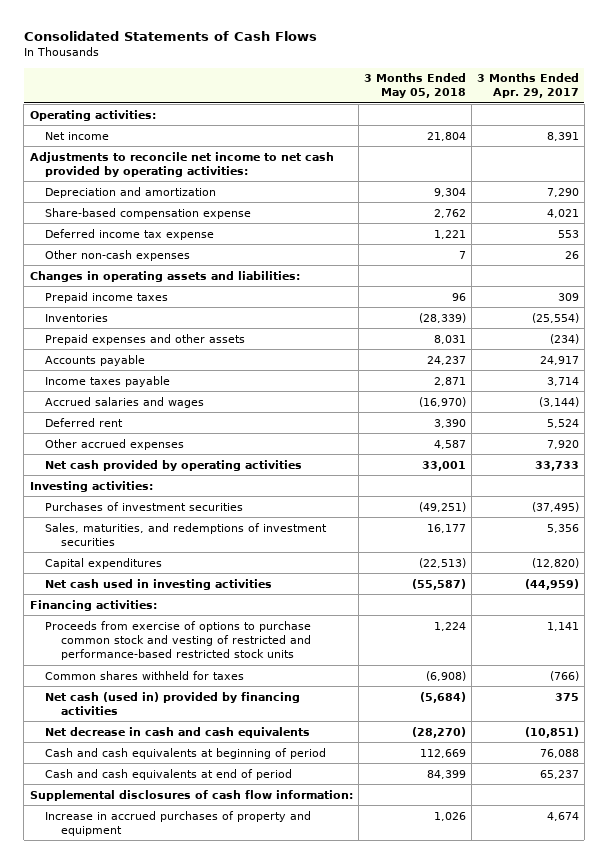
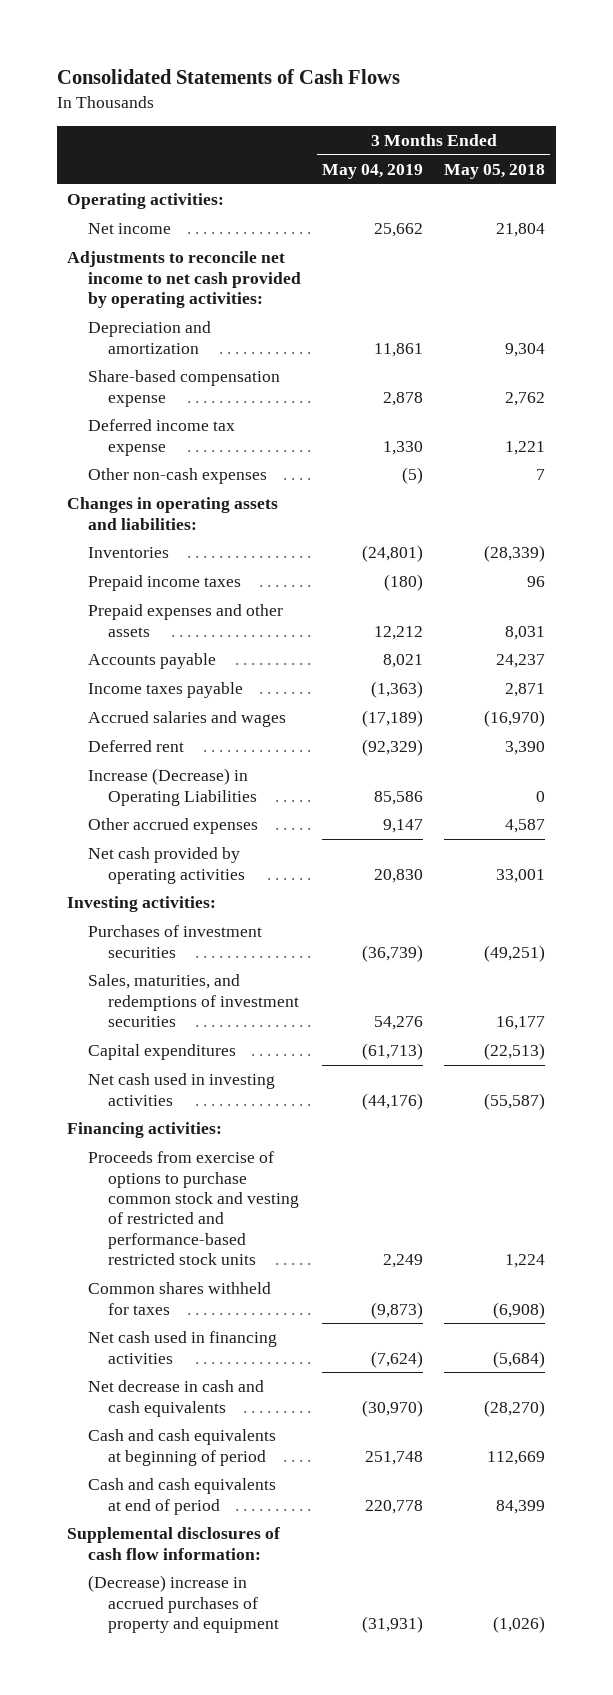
- | 3 Months Ended May 05, 2018 | 3 Months Ended Apr. 29, 2017
+ | 3 Months Ended May 04, 2019 | 3 Months Ended May 05, 2018
moved down: Prepaid income taxes | (180) | 96
+ Increase (Decrease) in Operating Liabilities | 85,586 | 0
- Net cash (used in) provided by financing activities | (5,684) | 375
+ Net cash used in financing activities | (7,624) | (5,684)
- Increase in accrued purchases of property and equipment | 1,026 | 4,674
+ (Decrease) increase in accrued purchases of property and equipment | (31,931) | (1,026)

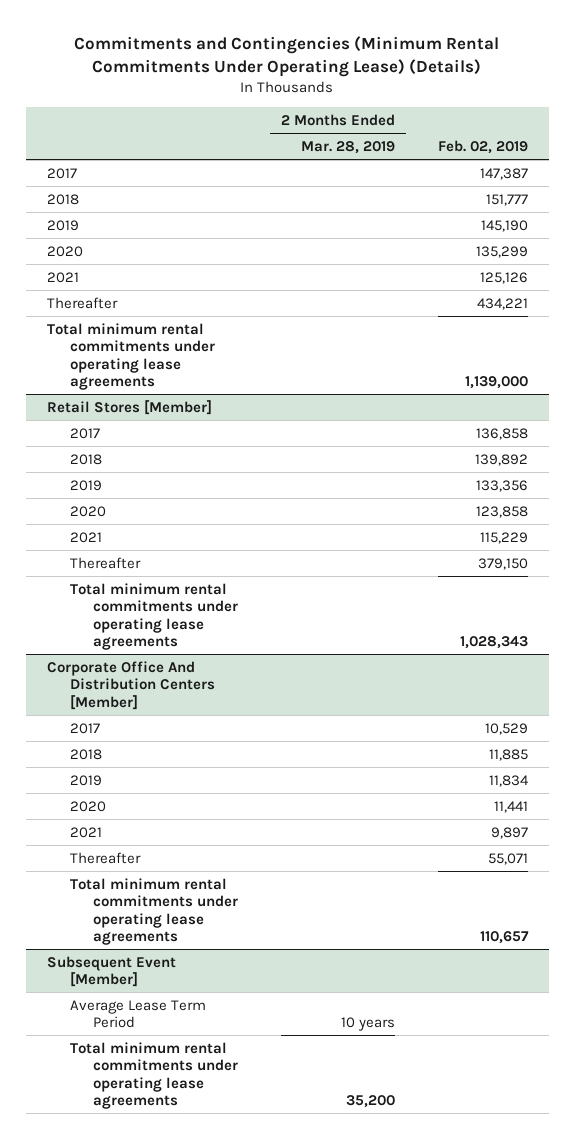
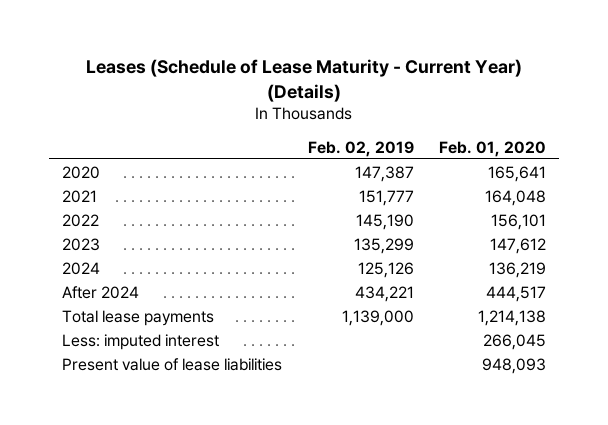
- Commitments and Contingencies (Minimum Rental Commitments Under Operating Lease) (Details)
+ Leases (Schedule of Lease Maturity - Current Year) (Details)
- | 2 Months Ended Mar. 28, 2019 | Feb. 02, 2019
+ | Feb. 02, 2019 | Feb. 01, 2020
- 2017 | | 147,387
- 2018 | | 151,777
- 2019 | | 145,190
- 2020 | | 135,299
- 2021 | | 125,126
- Thereafter | | 434,221
- Total minimum rental commitments under operating lease agreements | | 1,139,000
- Retail Stores [Member]
- 2017 | | 136,858
- 2018 | | 139,892
- 2019 | | 133,356
- 2020 | | 123,858
- 2021 | | 115,229
- Thereafter | | 379,150
- Total minimum rental commitments under operating lease agreements | | 1,028,343
- Corporate Office And Distribution Centers [Member]
- 2017 | | 10,529
- 2018 | | 11,885
- 2019 | | 11,834
- 2020 | | 11,441
- 2021 | | 9,897
- Thereafter | | 55,071
- Total minimum rental commitments under operating lease agreements | | 110,657
- Subsequent Event [Member]
- Average Lease Term Period | 10 years |
- Total minimum rental commitments under operating lease agreements | 35,200 |
+ 2020 | 147,387 | 165,641
+ 2021 | 151,777 | 164,048
+ 2022 | 145,190 | 156,101
+ 2023 | 135,299 | 147,612
+ 2024 | 125,126 | 136,219
+ After 2024 | 434,221 | 444,517
+ Total lease payments | 1,139,000 | 1,214,138
+ Less: imputed interest | | 266,045
+ Present value of lease liabilities | | 948,093

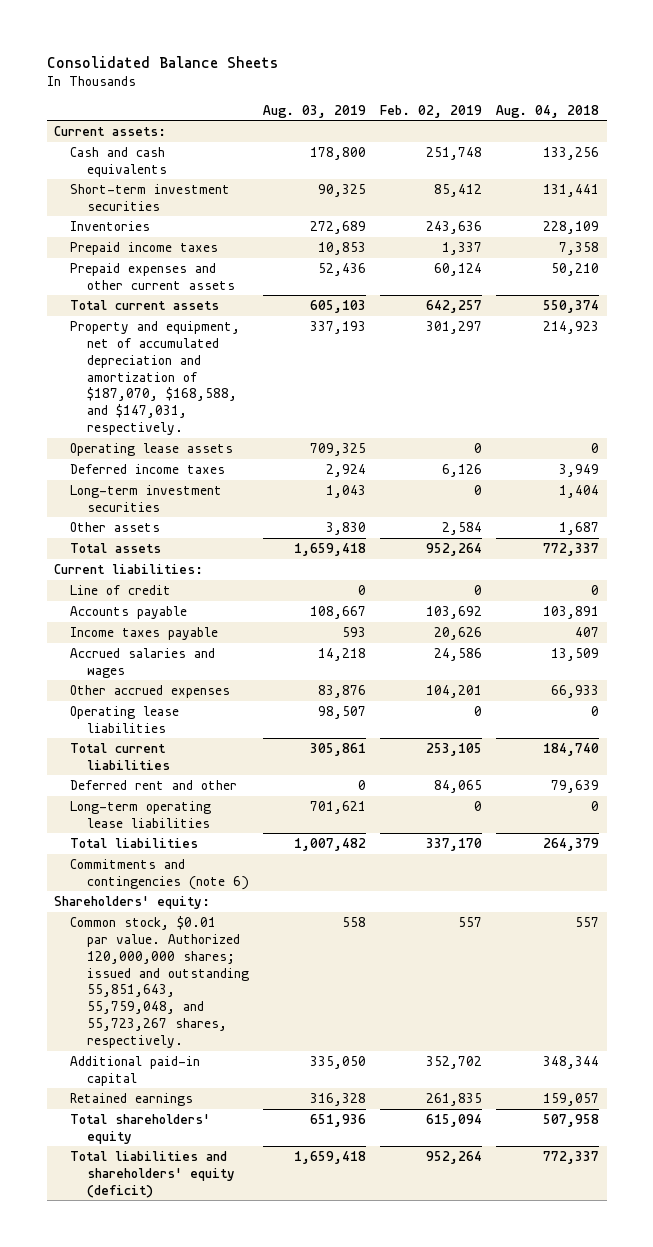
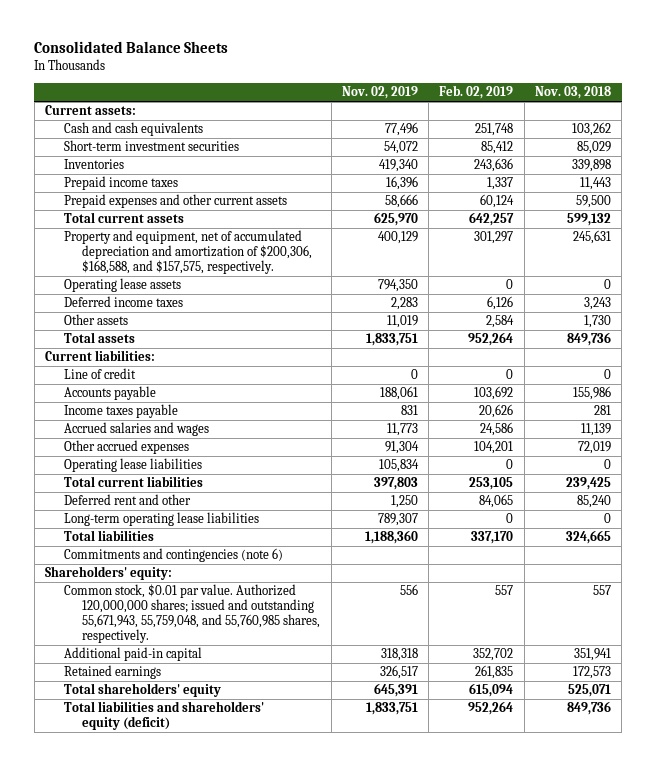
- | Aug. 03, 2019 | Feb. 02, 2019 | Aug. 04, 2018
+ | Nov. 02, 2019 | Feb. 02, 2019 | Nov. 03, 2018
- Property and equipment, net of accumulated depreciation and amortization of $187,070, $168,588, and $147,031, respectively. | 337,193 | 301,297 | 214,923
+ Property and equipment, net of accumulated depreciation and amortization of $200,306, $168,588, and $157,575, respectively. | 400,129 | 301,297 | 245,631
- Long-term investment securities | 1,043 | 0 | 1,404
- Common stock, $0.01 par value. Authorized 120,000,000 shares; issued and outstanding 55,851,643, 55,759,048, and 55,723,267 shares, respectively. | 558 | 557 | 557
+ Common stock, $0.01 par value. Authorized 120,000,000 shares; issued and outstanding 55,671,943, 55,759,048, and 55,760,985 shares, respectively. | 556 | 557 | 557

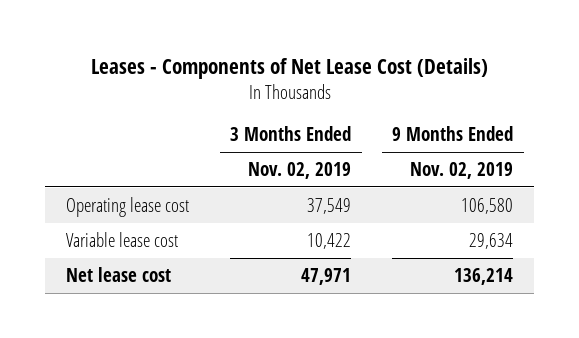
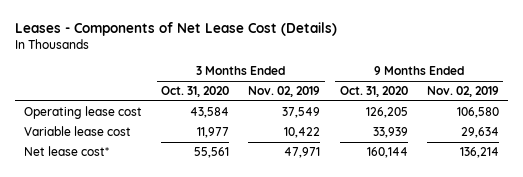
- | 3 Months Ended Nov. 02, 2019 | 9 Months Ended Nov. 02, 2019
+ | 3 Months Ended Oct. 31, 2020 | 3 Months Ended Nov. 02, 2019 | 9 Months Ended Oct. 31, 2020 | 9 Months Ended Nov. 02, 2019
- Net lease cost | 47,971 | 136,214
+ Net lease cost* | 55,561 | 47,971 | 160,144 | 136,214

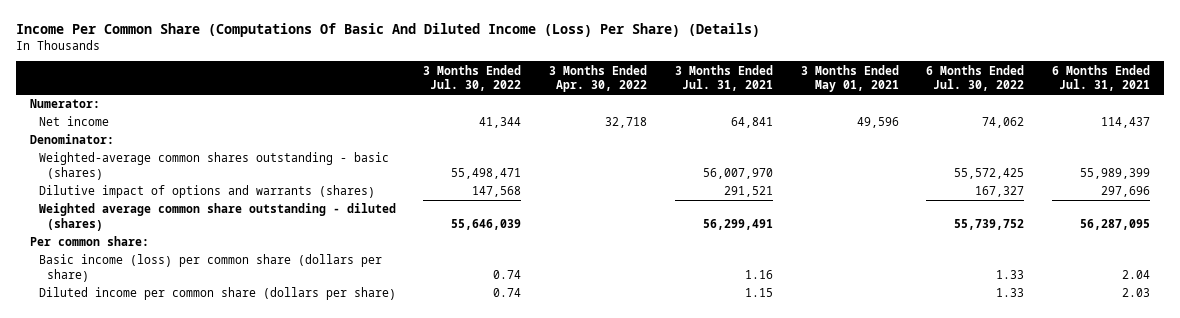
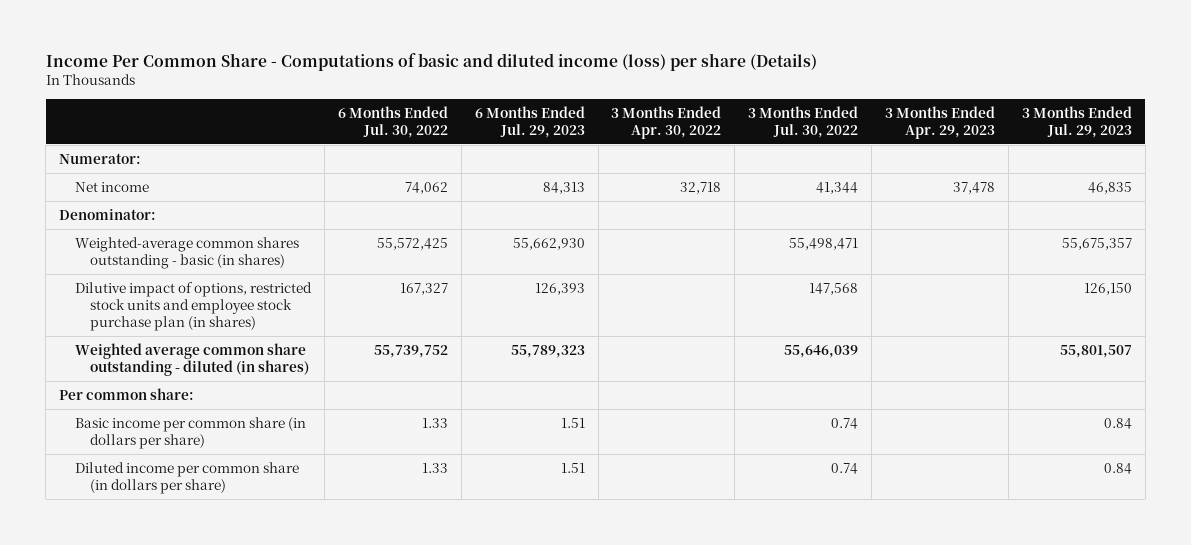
- Income Per Common Share (Computations Of Basic And Diluted Income (Loss) Per Share) (Details)
+ Income Per Common Share - Computations of basic and diluted income (loss) per share (Details)
- | 3 Months Ended Jul. 30, 2022 | 3 Months Ended Apr. 30, 2022 | 3 Months Ended Jul. 31, 2021 | 3 Months Ended May 01, 2021 | 6 Months Ended Jul. 30, 2022 | 6 Months Ended Jul. 31, 2021
+ | 6 Months Ended Jul. 30, 2022 | 6 Months Ended Jul. 29, 2023 | 3 Months Ended Apr. 30, 2022 | 3 Months Ended Jul. 30, 2022 | 3 Months Ended Apr. 29, 2023 | 3 Months Ended Jul. 29, 2023
- Weighted-average common shares outstanding - basic (shares) | 55,498,471 | | 56,007,970 | | 55,572,425 | 55,989,399
- Dilutive impact of options and warrants (shares) | 147,568 | | 291,521 | | 167,327 | 297,696
- Weighted average common share outstanding - diluted (shares) | 55,646,039 | | 56,299,491 | | 55,739,752 | 56,287,095
+ Weighted-average common shares outstanding - basic (in shares) | 55,572,425 | 55,662,930 | | 55,498,471 | | 55,675,357
+ Dilutive impact of options, restricted stock units and employee stock purchase plan (in shares) | 167,327 | 126,393 | | 147,568 | | 126,150
+ Weighted average common share outstanding - diluted (in shares) | 55,739,752 | 55,789,323 | | 55,646,039 | | 55,801,507
- Basic income (loss) per common share (dollars per share) | 0.74 | | 1.16 | | 1.33 | 2.04
- Diluted income per common share (dollars per share) | 0.74 | | 1.15 | | 1.33 | 2.03
+ Basic income per common share (in dollars per share) | 1.33 | 1.51 | | 0.74 | | 0.84
+ Diluted income per common share (in dollars per share) | 1.33 | 1.51 | | 0.74 | | 0.84

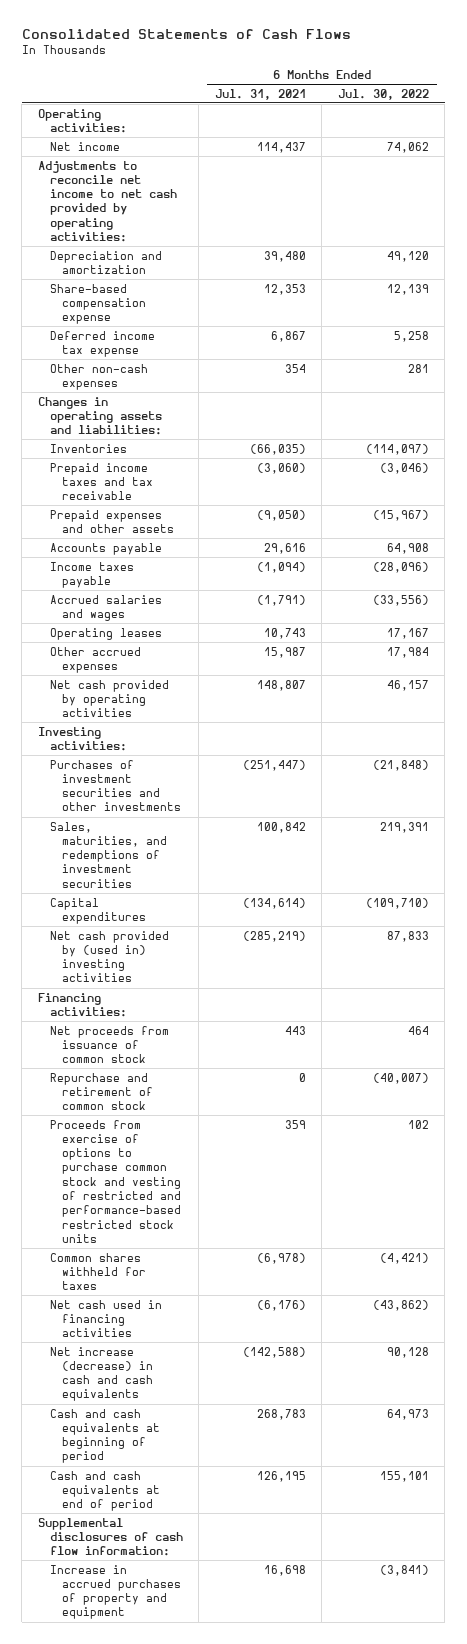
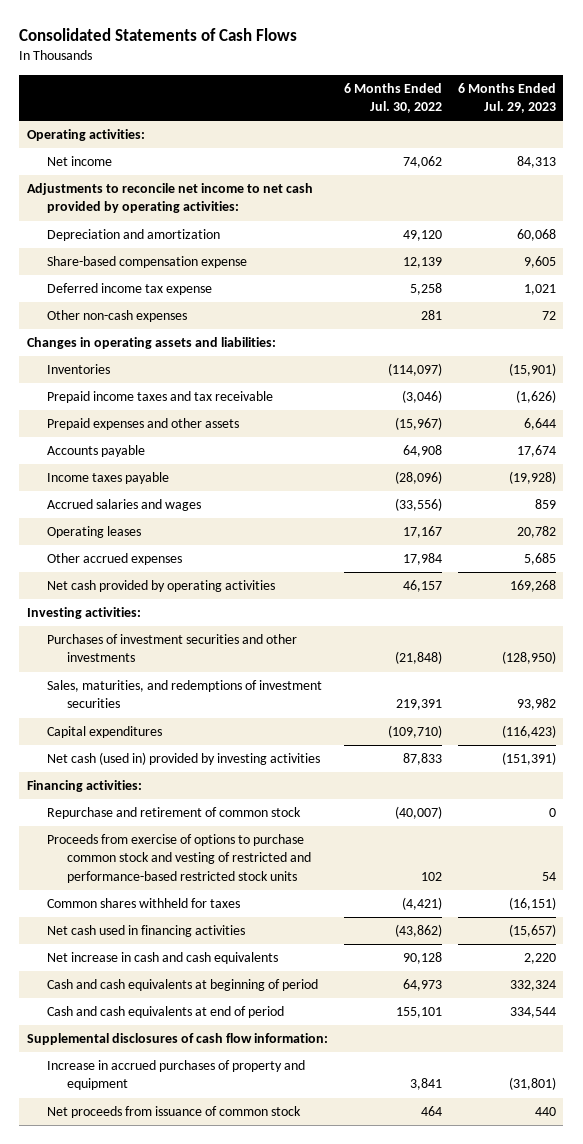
- | 6 Months Ended Jul. 31, 2021 | 6 Months Ended Jul. 30, 2022
+ | 6 Months Ended Jul. 30, 2022 | 6 Months Ended Jul. 29, 2023
- Net cash provided by (used in) investing activities | (285,219) | 87,833
+ Net cash (used in) provided by investing activities | 87,833 | (151,391)
- Net increase (decrease) in cash and cash equivalents | (142,588) | 90,128
+ Net increase in cash and cash equivalents | 90,128 | 2,220
- Increase in accrued purchases of property and equipment | 16,698 | (3,841)
+ Increase in accrued purchases of property and equipment | 3,841 | (31,801)
moved down: Net proceeds from issuance of common stock | 464 | 440

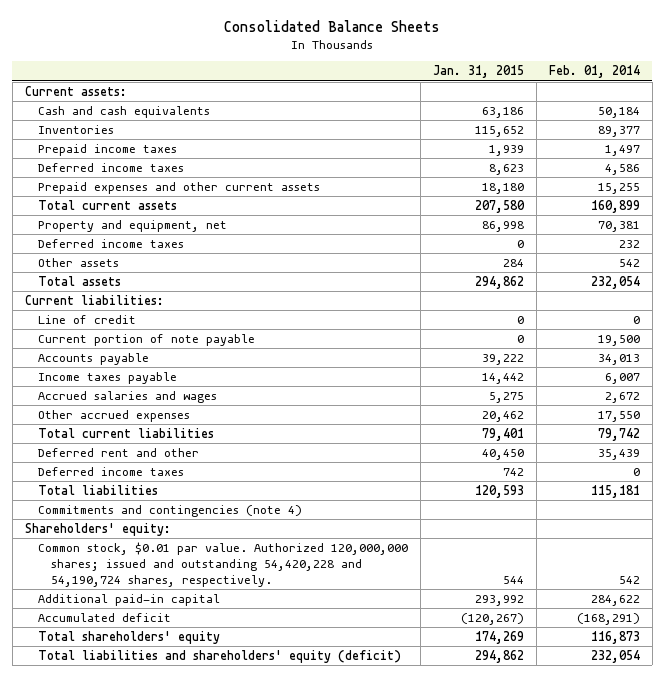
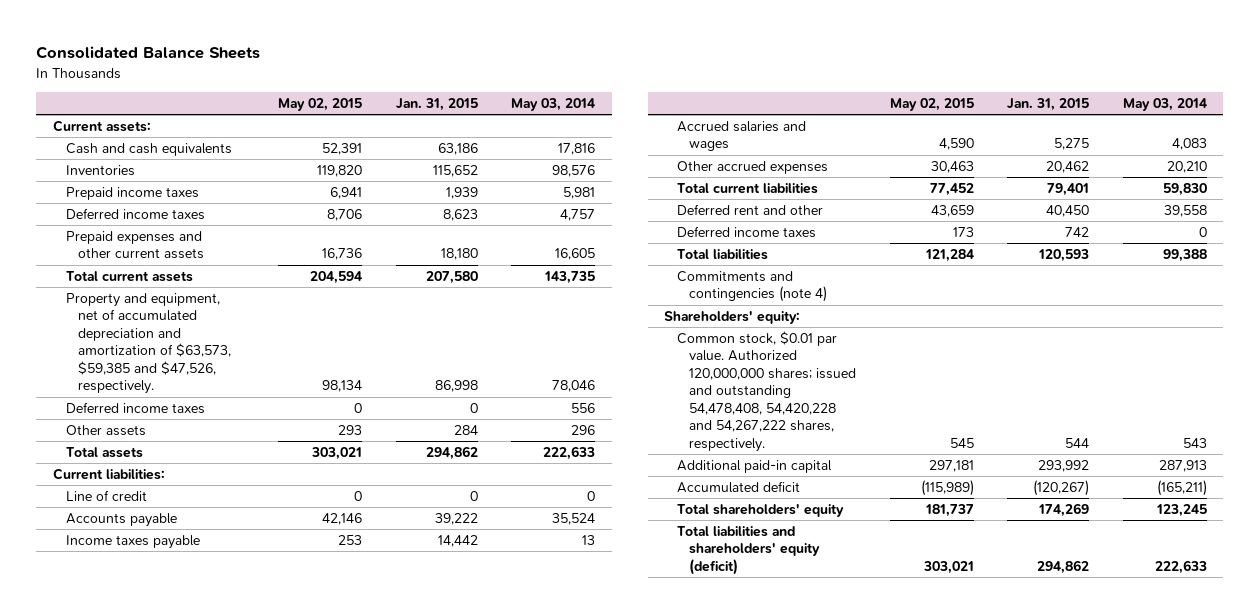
- | Jan. 31, 2015 | Feb. 01, 2014
+ | May 02, 2015 | Jan. 31, 2015 | May 03, 2014
- Property and equipment, net | 86,998 | 70,381
+ Property and equipment, net of accumulated depreciation and amortization of $63,573, $59,385 and $47,526, respectively. | 98,134 | 86,998 | 78,046
- Current portion of note payable | 0 | 19,500
- Common stock, $0.01 par value. Authorized 120,000,000 shares; issued and outstanding 54,420,228 and 54,190,724 shares, respectively. | 544 | 542
+ Common stock, $0.01 par value. Authorized 120,000,000 shares; issued and outstanding 54,478,408, 54,420,228 and 54,267,222 shares, respectively. | 545 | 544 | 543

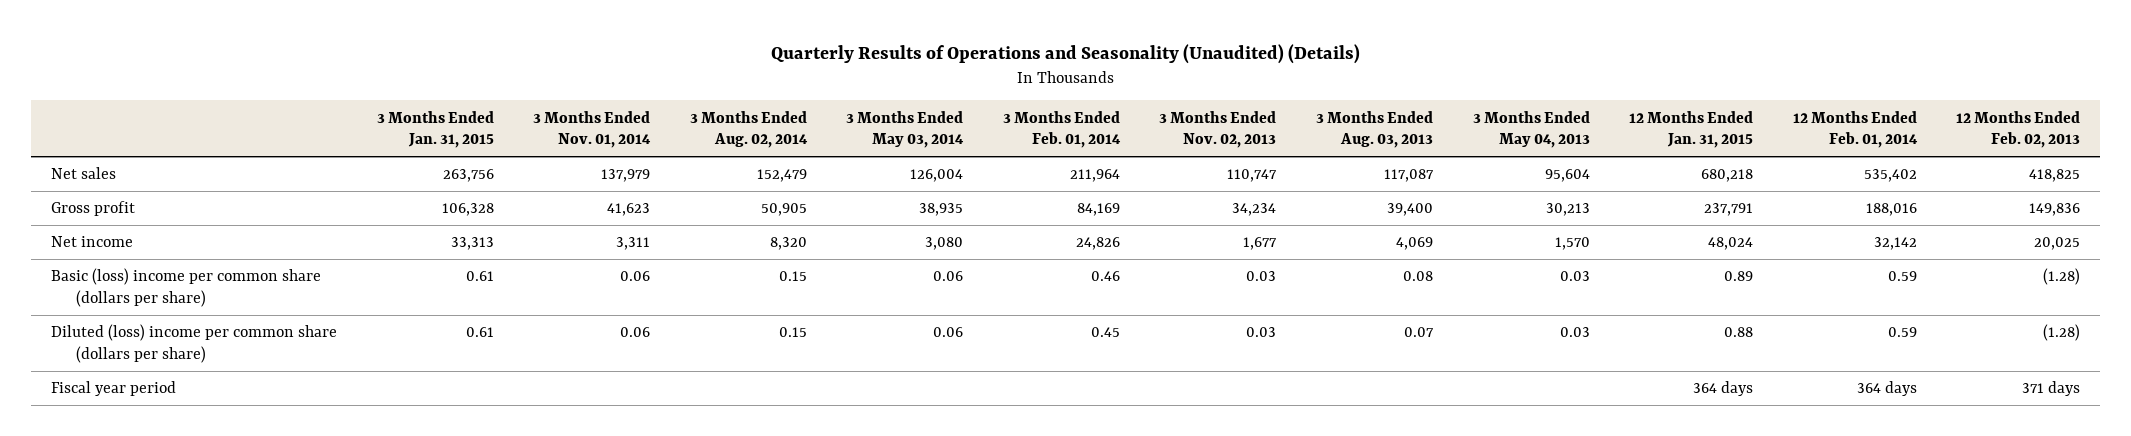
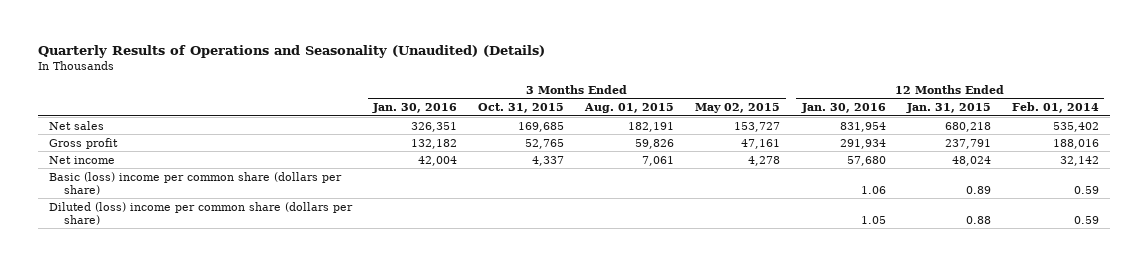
- | 3 Months Ended Jan. 31, 2015 | 3 Months Ended Nov. 01, 2014 | 3 Months Ended Aug. 02, 2014 | 3 Months Ended May 03, 2014 | 3 Months Ended Feb. 01, 2014 | 3 Months Ended Nov. 02, 2013 | 3 Months Ended Aug. 03, 2013 | 3 Months Ended May 04, 2013 | 12 Months Ended Jan. 31, 2015 | 12 Months Ended Feb. 01, 2014 | 12 Months Ended Feb. 02, 2013
+ | 3 Months Ended Jan. 30, 2016 | 3 Months Ended Oct. 31, 2015 | 3 Months Ended Aug. 01, 2015 | 3 Months Ended May 02, 2015 | 12 Months Ended Jan. 30, 2016 | 12 Months Ended Jan. 31, 2015 | 12 Months Ended Feb. 01, 2014
- Fiscal year period | | | | | | | | | 364 days | 364 days | 371 days

